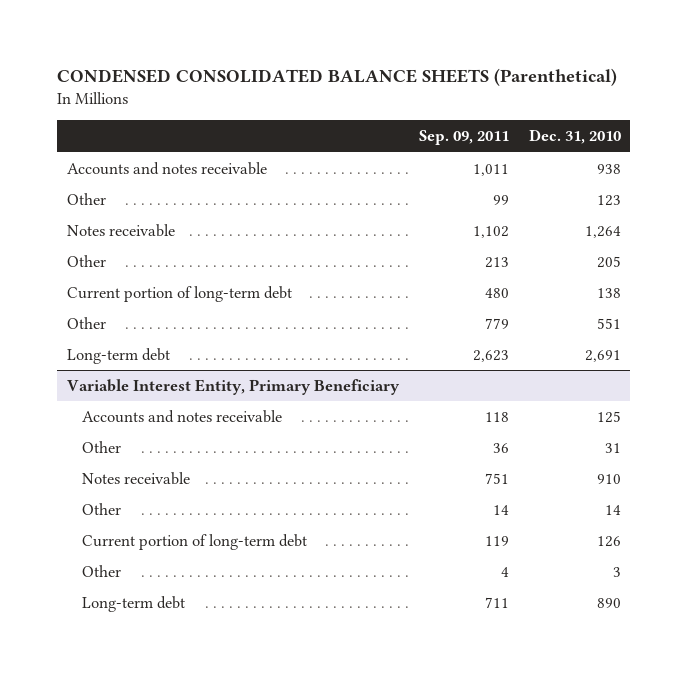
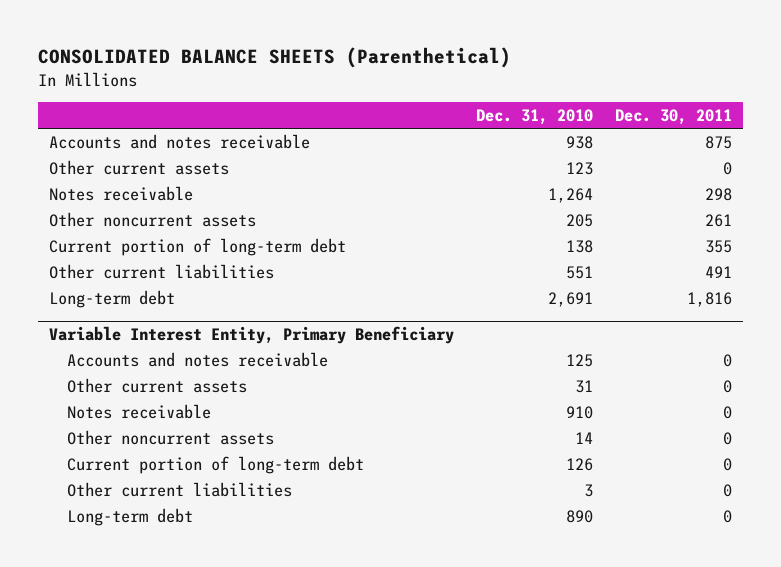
- CONDENSED CONSOLIDATED BALANCE SHEETS (Parenthetical)
+ CONSOLIDATED BALANCE SHEETS (Parenthetical)
- | Sep. 09, 2011 | Dec. 31, 2010
+ | Dec. 31, 2010 | Dec. 30, 2011
- Other | 99 | 123
+ Other current assets | 123 | 0
- Other | 213 | 205
+ Other noncurrent assets | 205 | 261
- Other | 779 | 551
+ Other current liabilities | 551 | 491
@ Variable Interest Entity, Primary Beneficiary
- Other | 36 | 31
+ Other current assets | 31 | 0
- Other | 14 | 14
+ Other noncurrent assets | 14 | 0
- Other | 4 | 3
+ Other current liabilities | 3 | 0

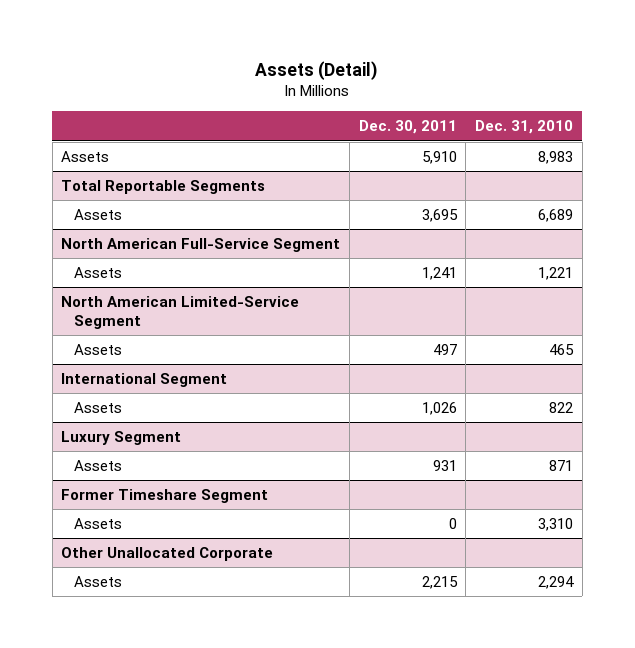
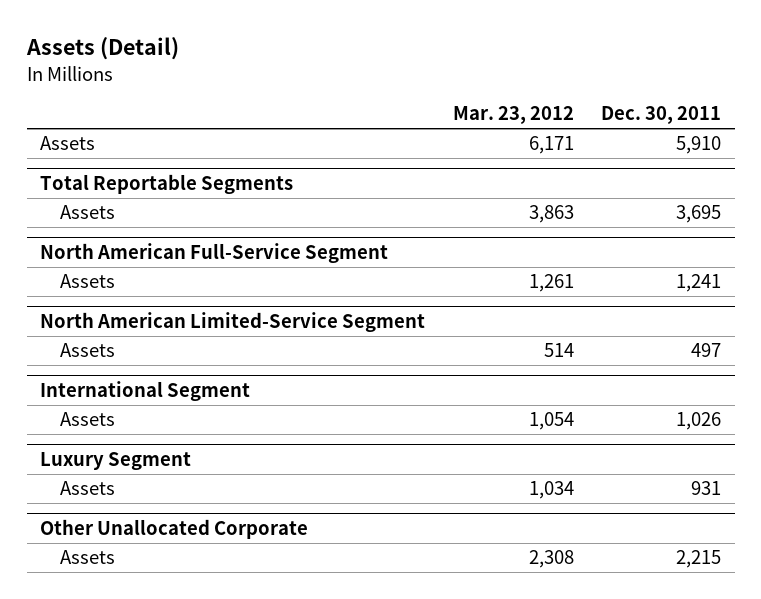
- | Dec. 30, 2011 | Dec. 31, 2010
+ | Mar. 23, 2012 | Dec. 30, 2011
- Former Timeshare Segment
- Assets | 0 | 3,310

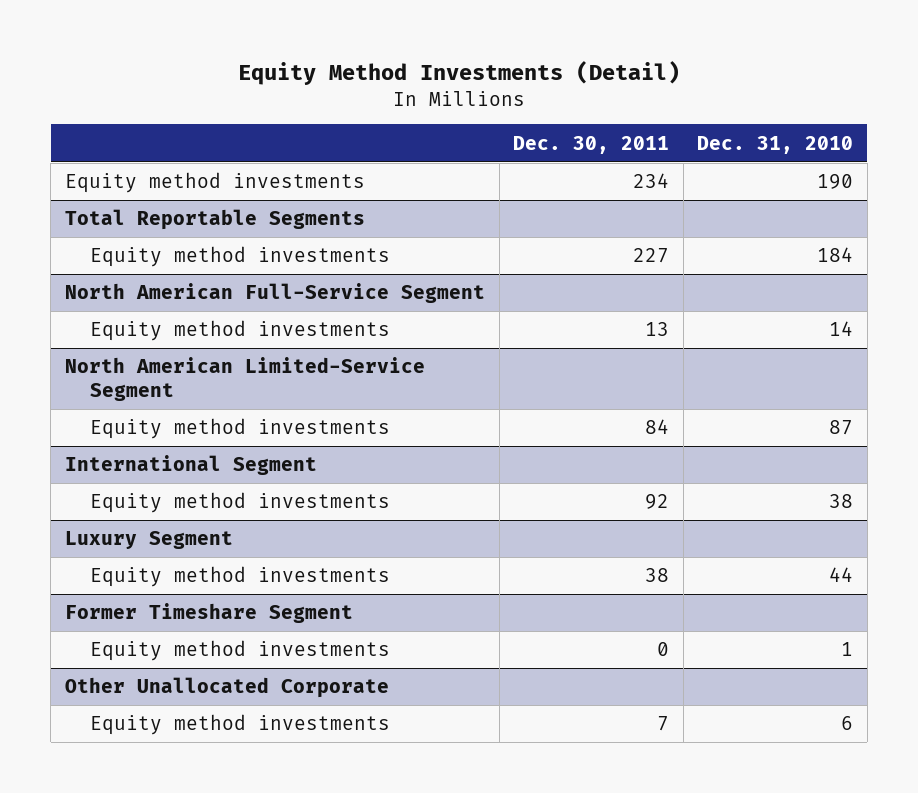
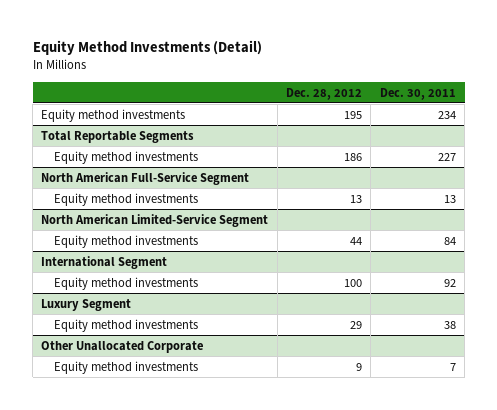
- | Dec. 30, 2011 | Dec. 31, 2010
+ | Dec. 28, 2012 | Dec. 30, 2011
- Former Timeshare Segment
- Equity method investments | 0 | 1

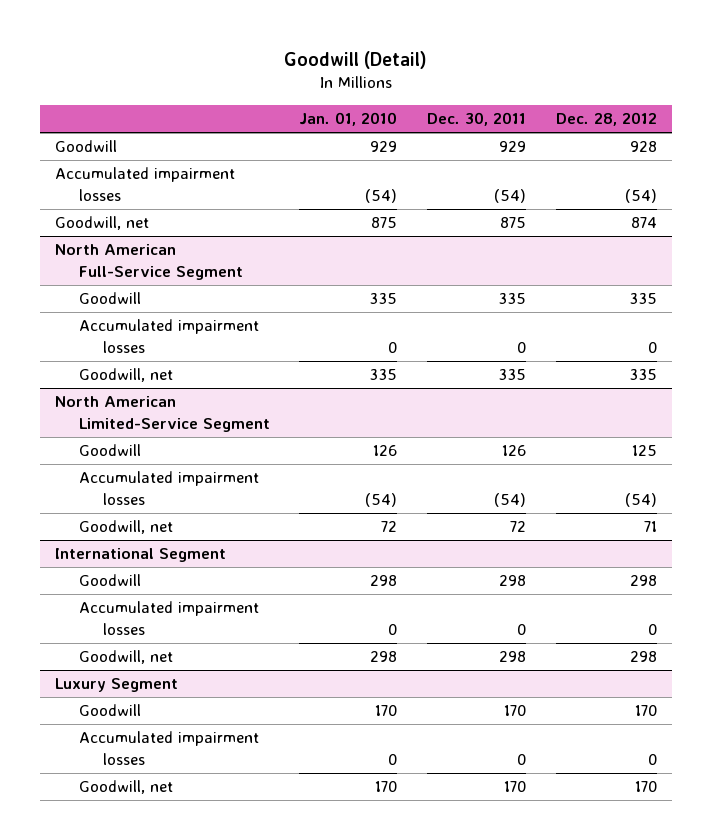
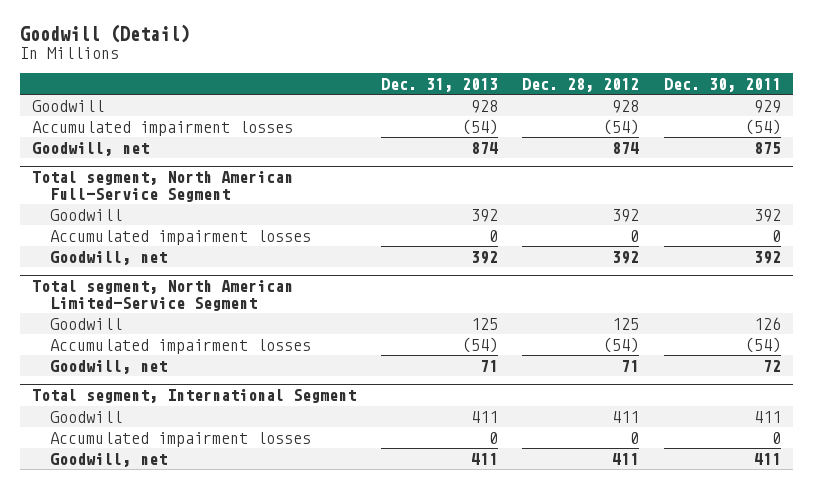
- | Jan. 01, 2010 | Dec. 30, 2011 | Dec. 28, 2012
+ | Dec. 31, 2013 | Dec. 28, 2012 | Dec. 30, 2011
- North American Full-Service Segment
- Goodwill | 335 | 335 | 335
+ Total segment, North American Full-Service Segment
+ Goodwill | 392 | 392 | 392
- Goodwill, net | 335 | 335 | 335
- North American Limited-Service Segment
+ Goodwill, net | 392 | 392 | 392
+ Total segment, North American Limited-Service Segment
- International Segment
- Goodwill | 298 | 298 | 298
- Accumulated impairment losses | 0 | 0 | 0
- Goodwill, net | 298 | 298 | 298
- Luxury Segment
- Goodwill | 170 | 170 | 170
+ Total segment, International Segment
+ Goodwill | 411 | 411 | 411
- Goodwill, net | 170 | 170 | 170
+ Goodwill, net | 411 | 411 | 411

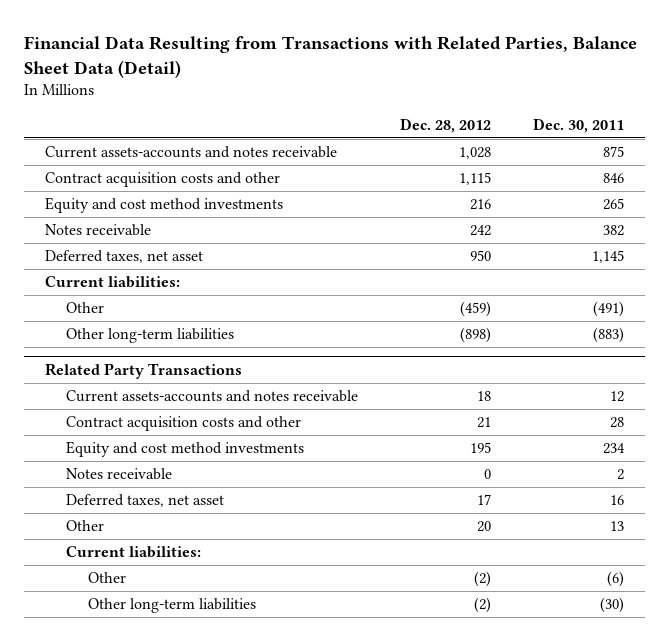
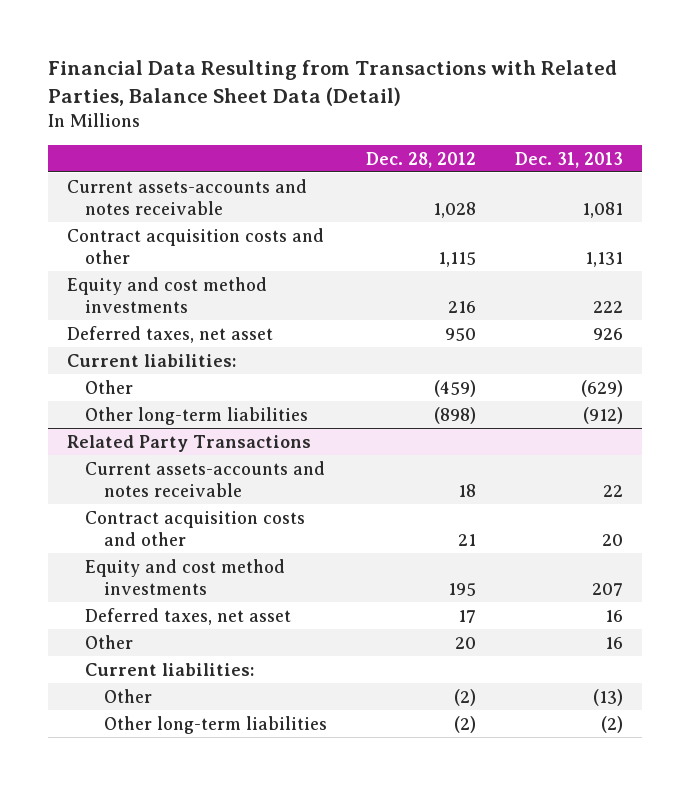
- | Dec. 28, 2012 | Dec. 30, 2011
+ | Dec. 28, 2012 | Dec. 31, 2013
- Notes receivable | 242 | 382
@ Related Party Transactions
- Notes receivable | 0 | 2

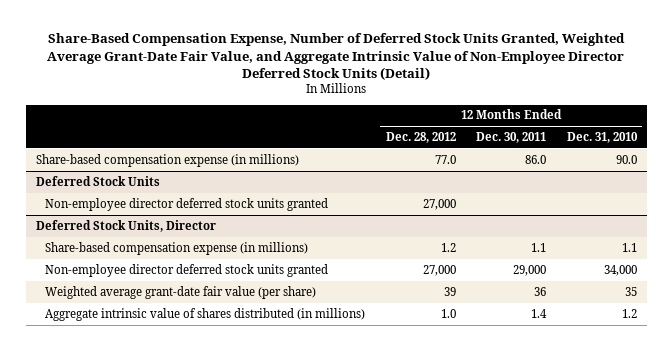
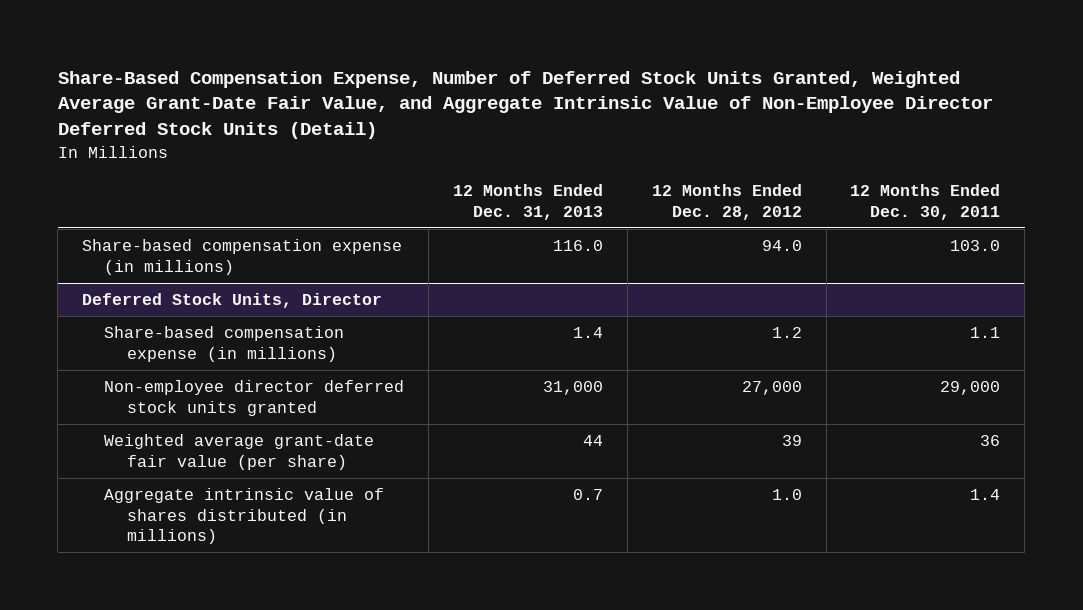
- | 12 Months Ended Dec. 28, 2012 | 12 Months Ended Dec. 30, 2011 | 12 Months Ended Dec. 31, 2010
+ | 12 Months Ended Dec. 31, 2013 | 12 Months Ended Dec. 28, 2012 | 12 Months Ended Dec. 30, 2011
- Share-based compensation expense (in millions) | 77.0 | 86.0 | 90.0
- Deferred Stock Units
- Non-employee director deferred stock units granted | 27,000 | |
+ Share-based compensation expense (in millions) | 116.0 | 94.0 | 103.0

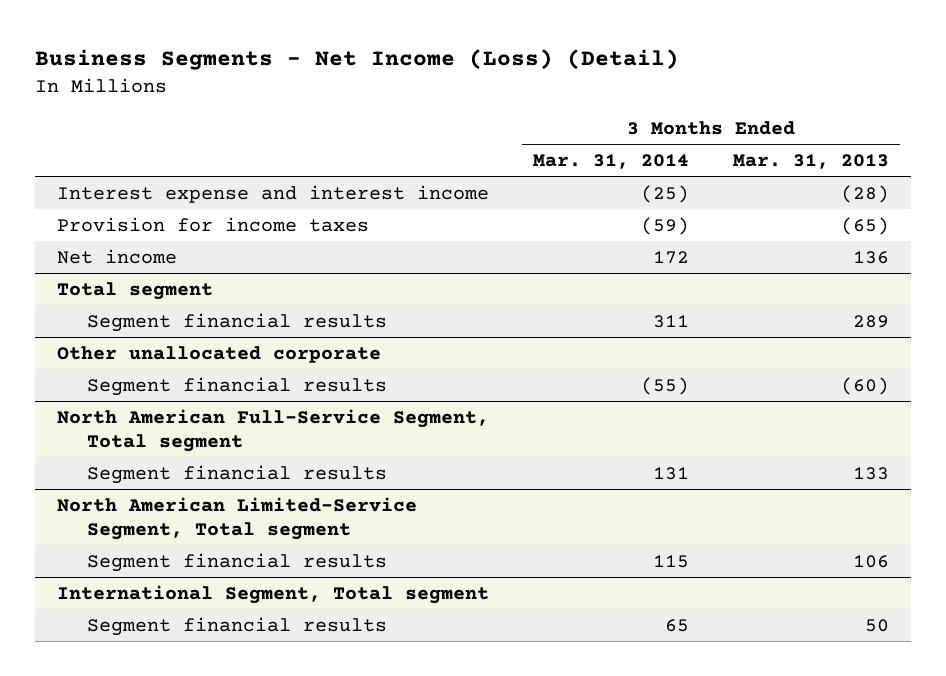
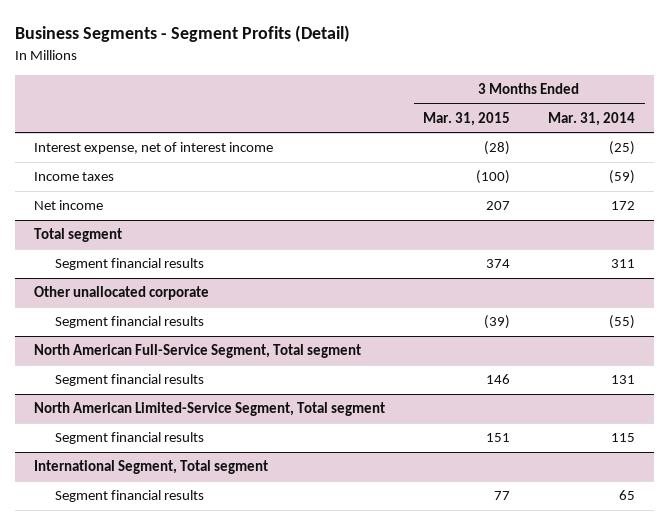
- Business Segments - Net Income (Loss) (Detail)
+ Business Segments - Segment Profits (Detail)
- | 3 Months Ended Mar. 31, 2014 | 3 Months Ended Mar. 31, 2013
+ | 3 Months Ended Mar. 31, 2015 | 3 Months Ended Mar. 31, 2014
- Interest expense and interest income | (25) | (28)
- Provision for income taxes | (59) | (65)
+ Interest expense, net of interest income | (28) | (25)
+ Income taxes | (100) | (59)

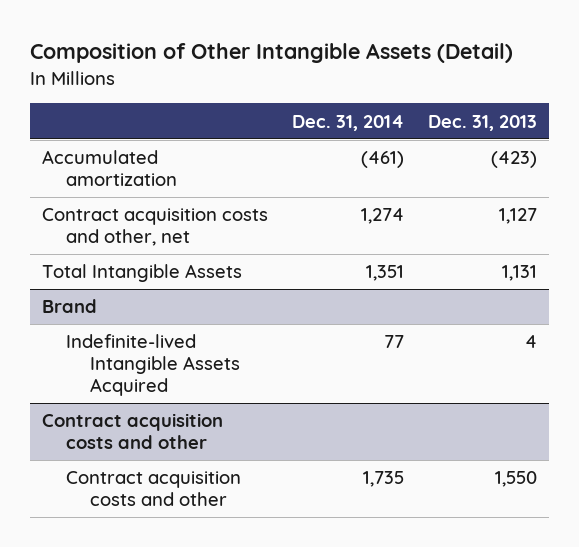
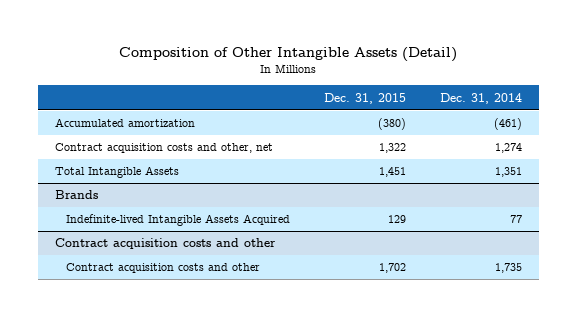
- | Dec. 31, 2014 | Dec. 31, 2013
+ | Dec. 31, 2015 | Dec. 31, 2014
- Brand
+ Brands

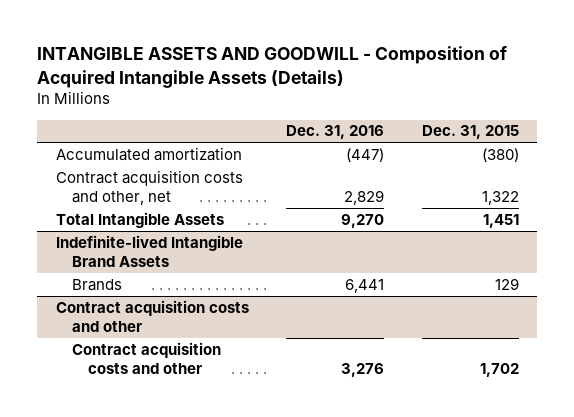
- Composition of Other Intangible Assets (Detail)
+ INTANGIBLE ASSETS AND GOODWILL - Composition of Acquired Intangible Assets (Details)
- | Dec. 31, 2015 | Dec. 31, 2014
+ | Dec. 31, 2016 | Dec. 31, 2015
- Brands
- Indefinite-lived Intangible Assets Acquired | 129 | 77
+ Indefinite-lived Intangible Brand Assets
+ Brands | 6,441 | 129

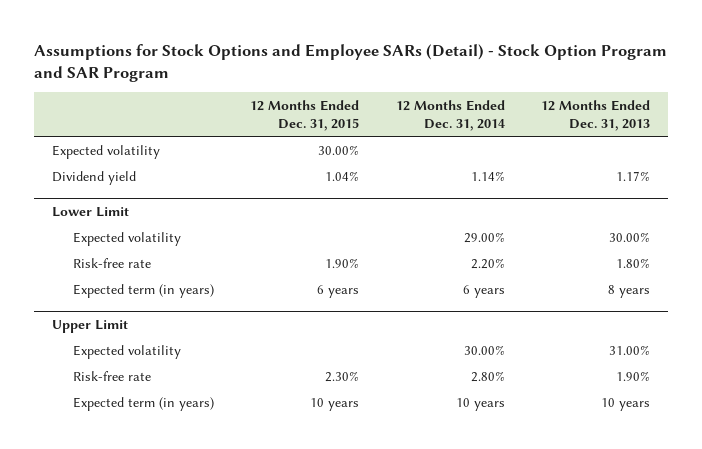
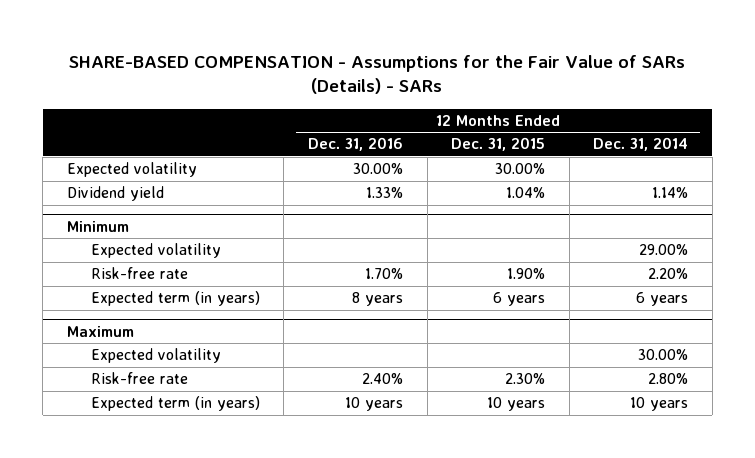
- Assumptions for Stock Options and Employee SARs (Detail) - Stock Option Program and SAR Program
+ SHARE-BASED COMPENSATION - Assumptions for the Fair Value of SARs (Details) - SARs
- | 12 Months Ended Dec. 31, 2015 | 12 Months Ended Dec. 31, 2014 | 12 Months Ended Dec. 31, 2013
+ | 12 Months Ended Dec. 31, 2016 | 12 Months Ended Dec. 31, 2015 | 12 Months Ended Dec. 31, 2014
- Lower Limit
+ Minimum
- Upper Limit
+ Maximum

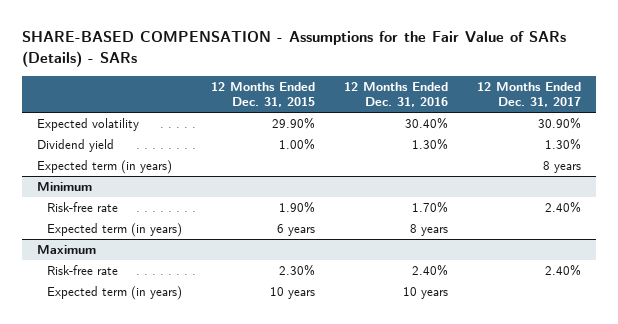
- | 12 Months Ended Dec. 31, 2016 | 12 Months Ended Dec. 31, 2015 | 12 Months Ended Dec. 31, 2014
+ | 12 Months Ended Dec. 31, 2015 | 12 Months Ended Dec. 31, 2016 | 12 Months Ended Dec. 31, 2017
- Expected volatility | 30.00% | 30.00% |
- Dividend yield | 1.33% | 1.04% | 1.14%
+ Expected volatility | 29.90% | 30.40% | 30.90%
+ Dividend yield | 1.00% | 1.30% | 1.30%
+ Expected term (in years) | | | 8 years
@ Minimum
- Expected volatility | | | 29.00%
@ Maximum
- Expected volatility | | | 30.00%

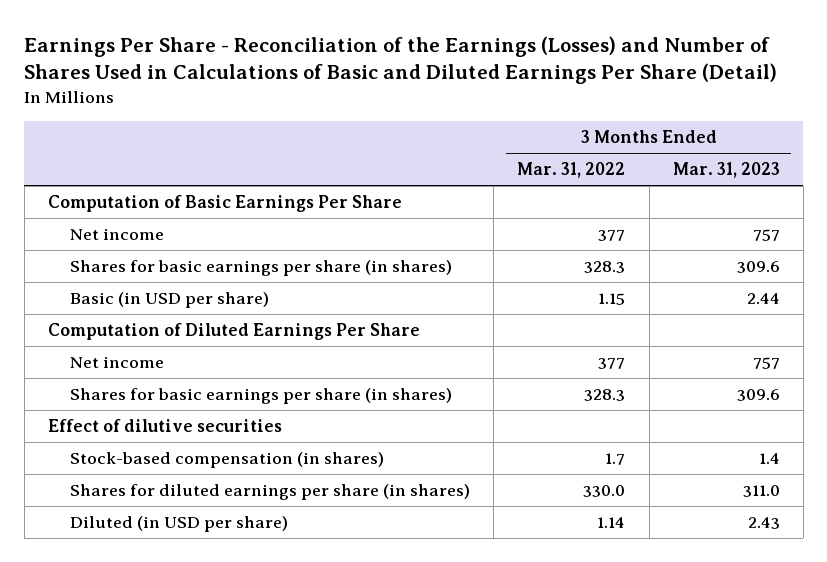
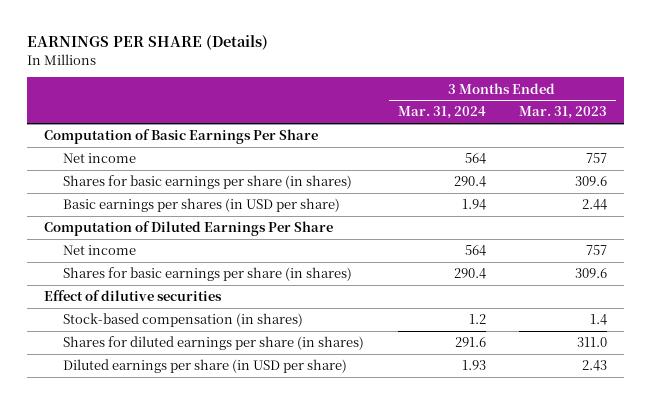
- Earnings Per Share - Reconciliation of the Earnings (Losses) and Number of Shares Used in Calculations of Basic and Diluted Earnings Per Share (Detail)
+ EARNINGS PER SHARE (Details)
- | 3 Months Ended Mar. 31, 2022 | 3 Months Ended Mar. 31, 2023
+ | 3 Months Ended Mar. 31, 2024 | 3 Months Ended Mar. 31, 2023
- Basic (in USD per share) | 1.15 | 2.44
+ Basic earnings per shares (in USD per share) | 1.94 | 2.44
- Diluted (in USD per share) | 1.14 | 2.43
+ Diluted earnings per share (in USD per share) | 1.93 | 2.43

